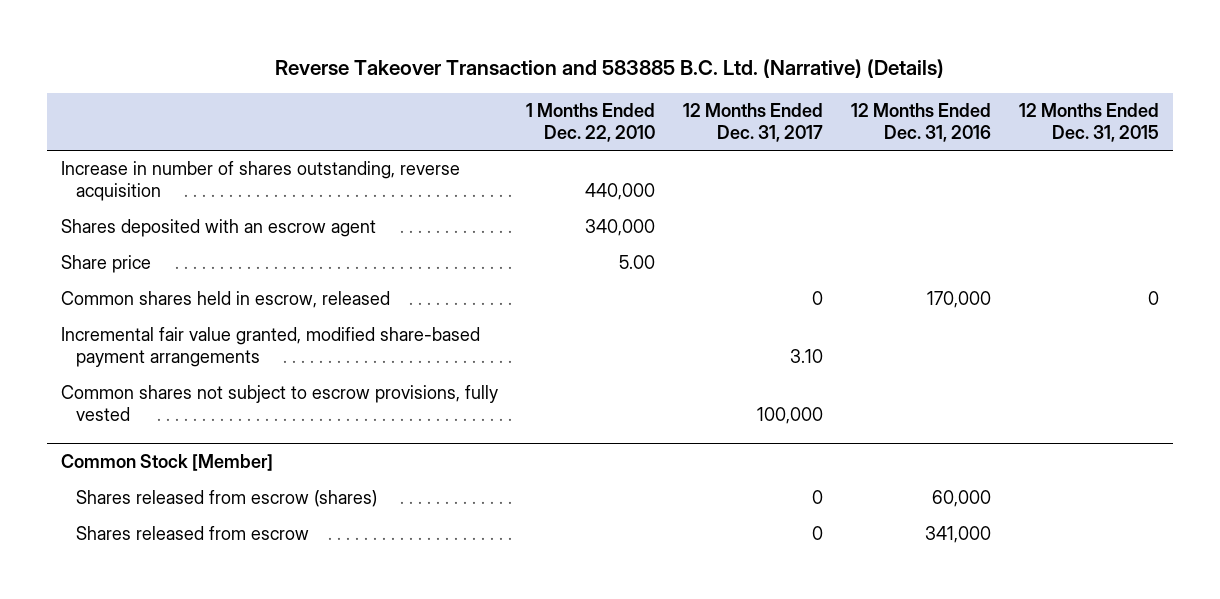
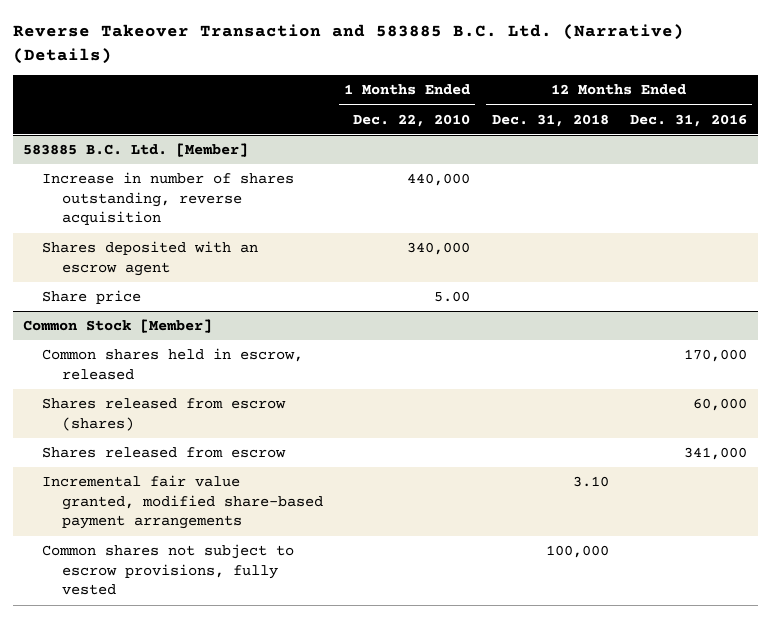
- | 1 Months Ended Dec. 22, 2010 | 12 Months Ended Dec. 31, 2017 | 12 Months Ended Dec. 31, 2016 | 12 Months Ended Dec. 31, 2015
+ | 1 Months Ended Dec. 22, 2010 | 12 Months Ended Dec. 31, 2018 | 12 Months Ended Dec. 31, 2016
+ 583885 B.C. Ltd. [Member]
- Common shares held in escrow, released | | 0 | 170,000 | 0
- Incremental fair value granted, modified share-based payment arrangements | | 3.10 | |
- Common shares not subject to escrow provisions, fully vested | | 100,000 | |
@ Common Stock [Member]
+ Common shares held in escrow, released | | | 170,000
+ Incremental fair value granted, modified share-based payment arrangements | | 3.10 |
+ Common shares not subject to escrow provisions, fully vested | | 100,000 |

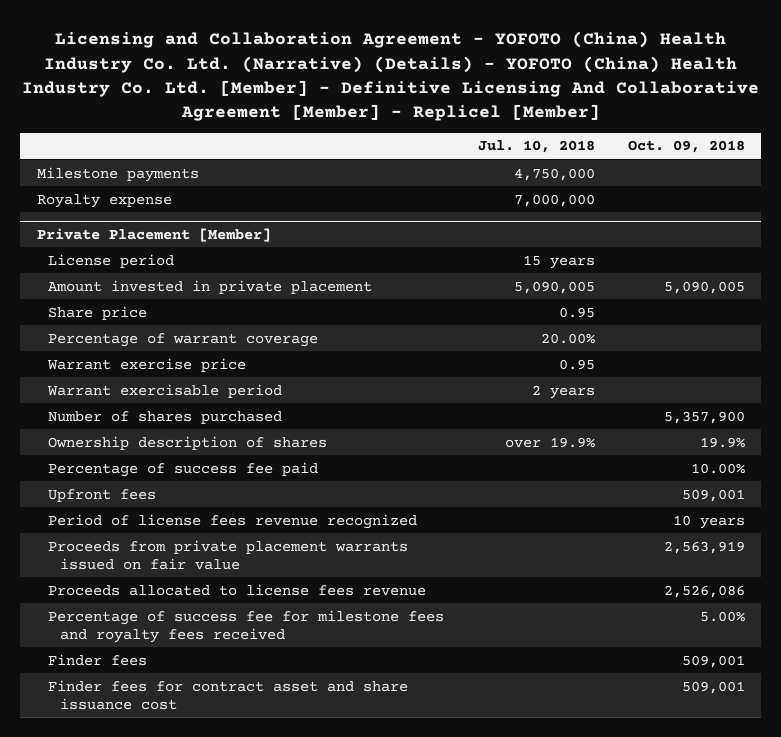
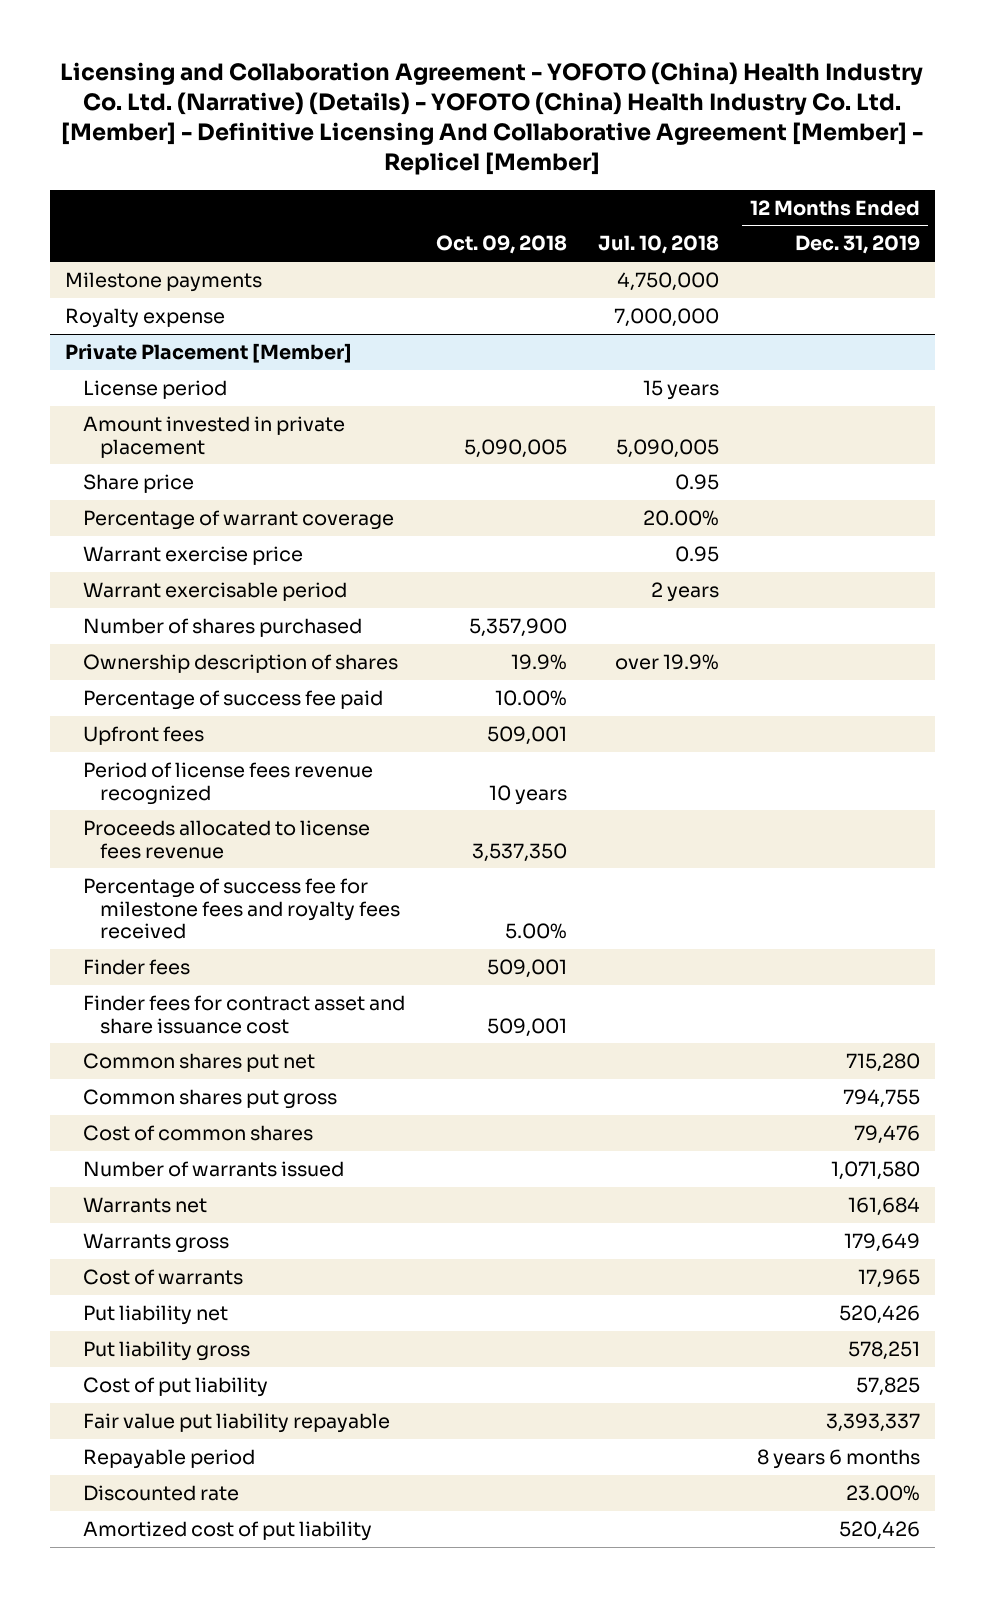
- | Jul. 10, 2018 | Oct. 09, 2018
+ | Oct. 09, 2018 | Jul. 10, 2018 | 12 Months Ended Dec. 31, 2019
@ Private Placement [Member]
- Proceeds from private placement warrants issued on fair value | | 2,563,919
- Proceeds allocated to license fees revenue | | 2,526,086
+ Proceeds allocated to license fees revenue | 3,537,350 | |
+ Common shares put net | | | 715,280
+ Common shares put gross | | | 794,755
+ Cost of common shares | | | 79,476
+ Number of warrants issued | | | 1,071,580
+ Warrants net | | | 161,684
+ Warrants gross | | | 179,649
+ Cost of warrants | | | 17,965
+ Put liability net | | | 520,426
+ Put liability gross | | | 578,251
+ Cost of put liability | | | 57,825
+ Fair value put liability repayable | | | 3,393,337
+ Repayable period | | | 8 years 6 months
+ Discounted rate | | | 23.00%
+ Amortized cost of put liability | | | 520,426

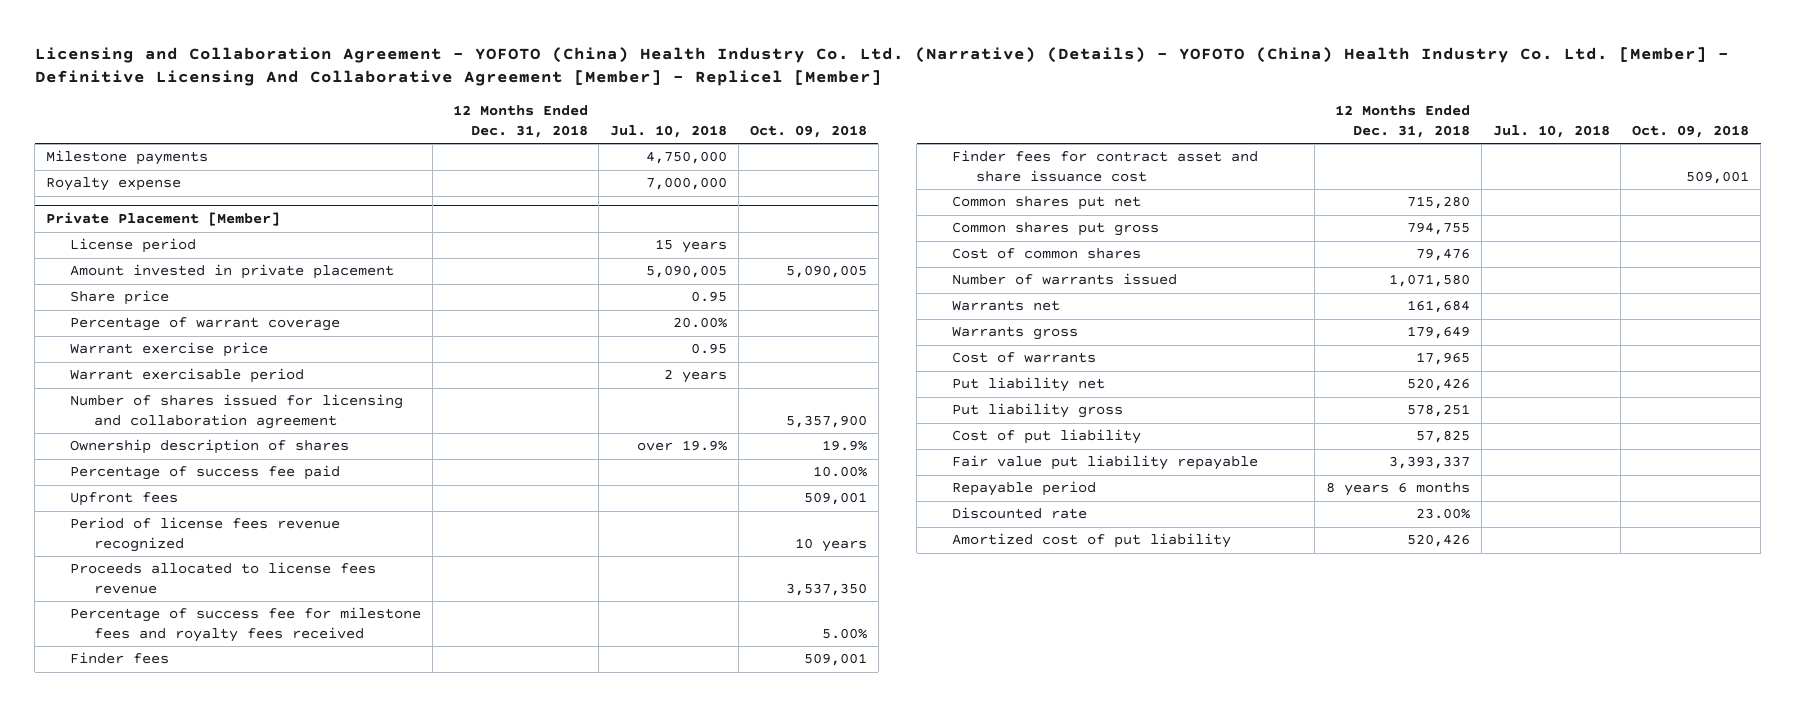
- | Oct. 09, 2018 | Jul. 10, 2018 | 12 Months Ended Dec. 31, 2019
+ | 12 Months Ended Dec. 31, 2018 | Jul. 10, 2018 | Oct. 09, 2018
@ Private Placement [Member]
- Number of shares purchased | 5,357,900 | |
+ Number of shares issued for licensing and collaboration agreement | | | 5,357,900

